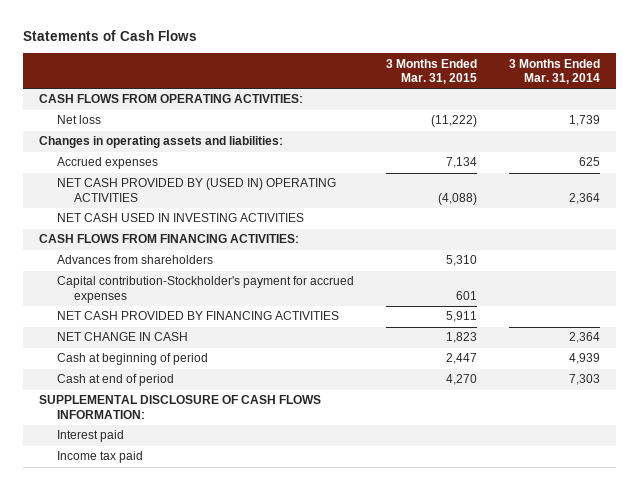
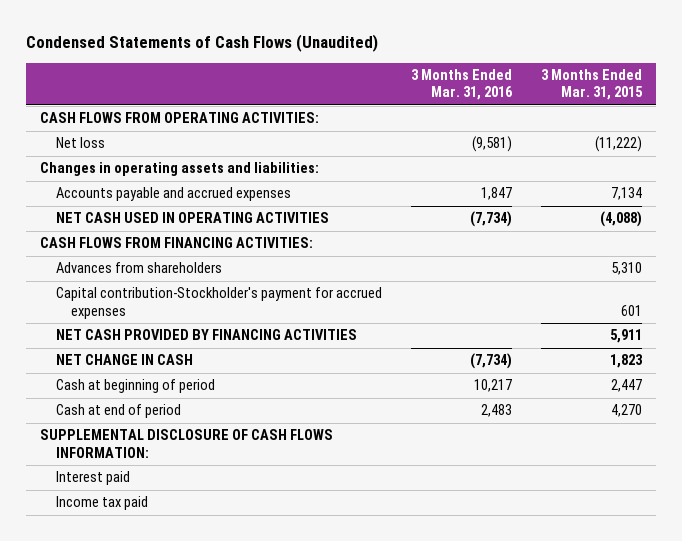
- Statements of Cash Flows
+ Condensed Statements of Cash Flows (Unaudited)
- | 3 Months Ended Mar. 31, 2015 | 3 Months Ended Mar. 31, 2014
+ | 3 Months Ended Mar. 31, 2016 | 3 Months Ended Mar. 31, 2015
- Accrued expenses | 7,134 | 625
- NET CASH PROVIDED BY (USED IN) OPERATING ACTIVITIES | (4,088) | 2,364
- NET CASH USED IN INVESTING ACTIVITIES
+ Accounts payable and accrued expenses | 1,847 | 7,134
+ NET CASH USED IN OPERATING ACTIVITIES | (7,734) | (4,088)

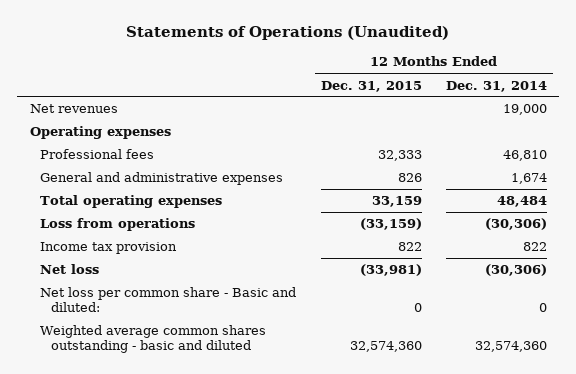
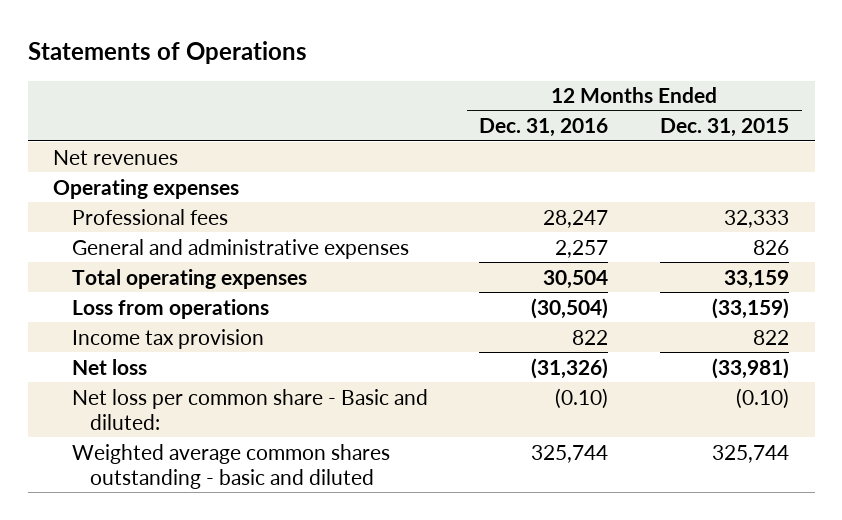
- Statements of Operations (Unaudited)
+ Statements of Operations
- | 12 Months Ended Dec. 31, 2015 | 12 Months Ended Dec. 31, 2014
+ | 12 Months Ended Dec. 31, 2016 | 12 Months Ended Dec. 31, 2015
- Net loss per common share - Basic and diluted: | 0 | 0
- Weighted average common shares outstanding - basic and diluted | 32,574,360 | 32,574,360
+ Net loss per common share - Basic and diluted: | (0.10) | (0.10)
+ Weighted average common shares outstanding - basic and diluted | 325,744 | 325,744

